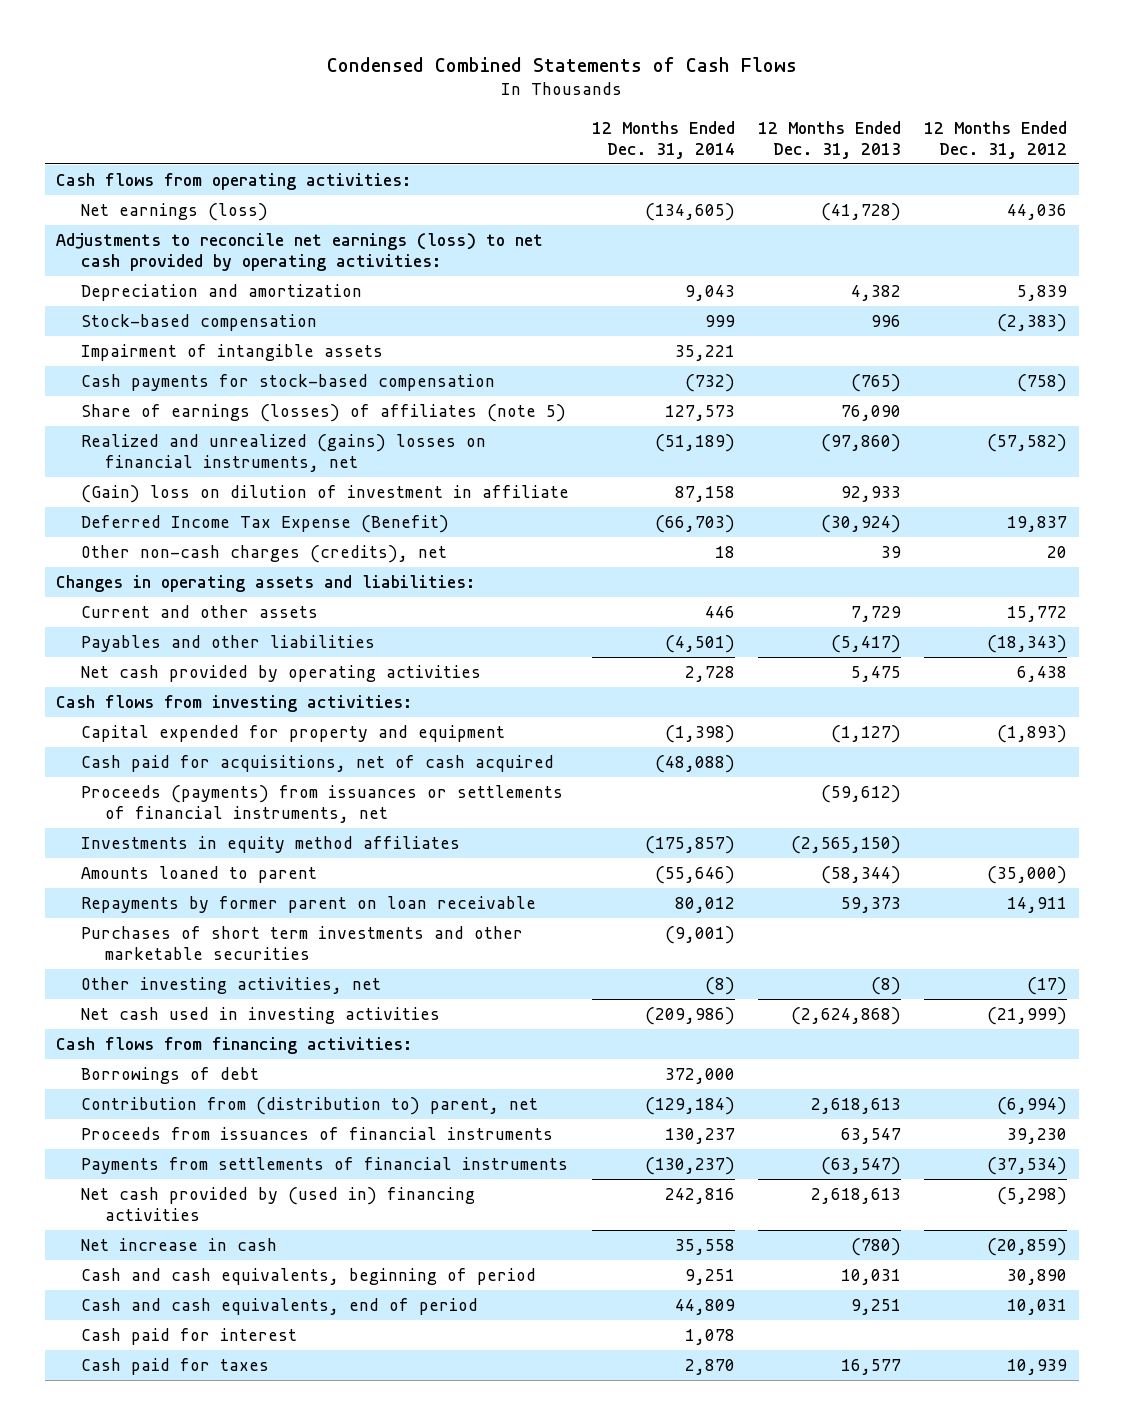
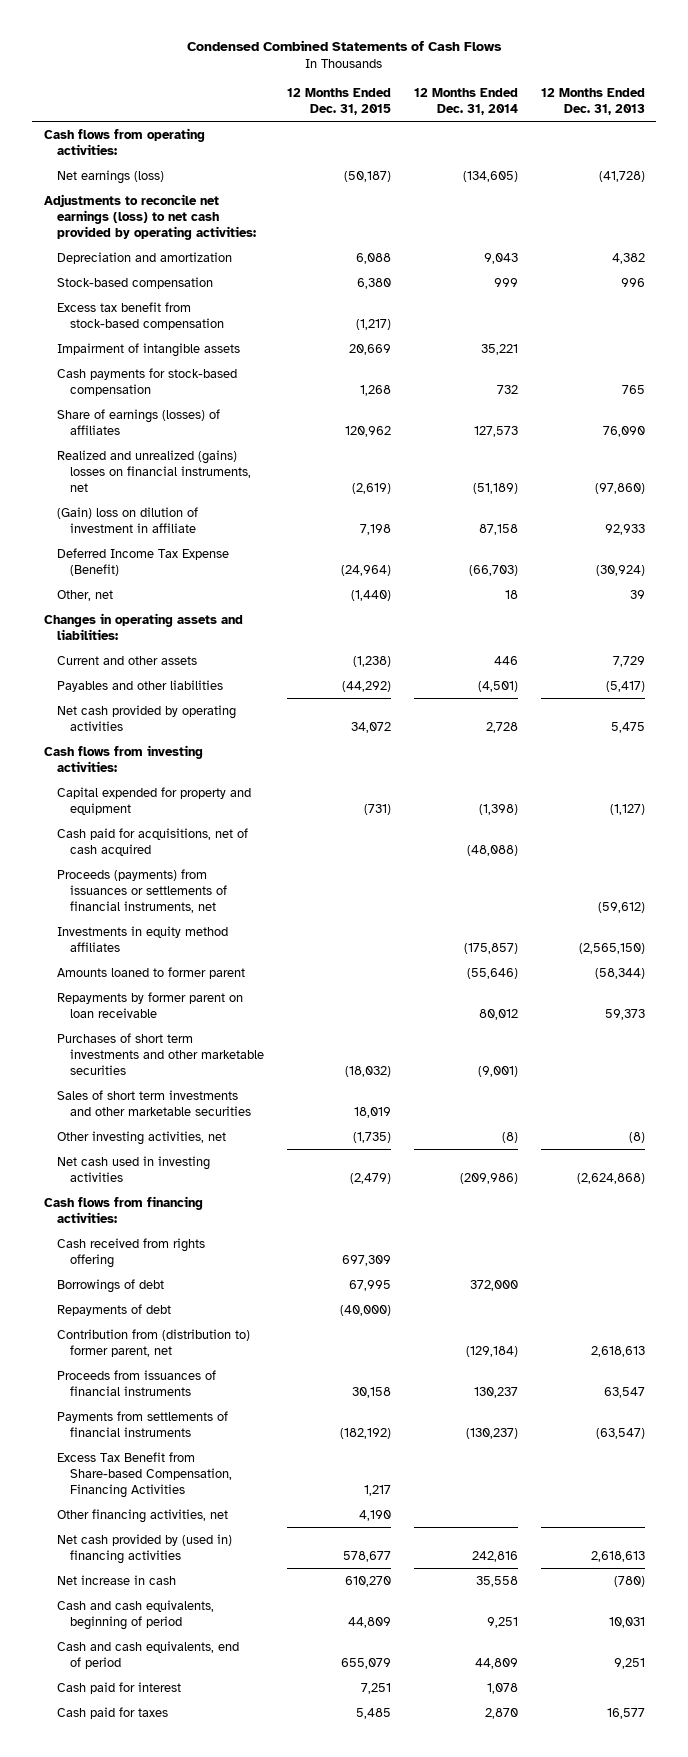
- | 12 Months Ended Dec. 31, 2014 | 12 Months Ended Dec. 31, 2013 | 12 Months Ended Dec. 31, 2012
+ | 12 Months Ended Dec. 31, 2015 | 12 Months Ended Dec. 31, 2014 | 12 Months Ended Dec. 31, 2013
+ Excess tax benefit from stock-based compensation | (1,217) | |
- Cash payments for stock-based compensation | (732) | (765) | (758)
- Share of earnings (losses) of affiliates (note 5) | 127,573 | 76,090 |
+ Cash payments for stock-based compensation | 1,268 | 732 | 765
+ Share of earnings (losses) of affiliates | 120,962 | 127,573 | 76,090
- Other non-cash charges (credits), net | 18 | 39 | 20
+ Other, net | (1,440) | 18 | 39
- Amounts loaned to parent | (55,646) | (58,344) | (35,000)
+ Amounts loaned to former parent | | (55,646) | (58,344)
+ Sales of short term investments and other marketable securities | 18,019 | |
+ Cash received from rights offering | 697,309 | |
- Contribution from (distribution to) parent, net | (129,184) | 2,618,613 | (6,994)
+ Repayments of debt | (40,000) | |
+ Contribution from (distribution to) former parent, net | | (129,184) | 2,618,613
+ Excess Tax Benefit from Share-based Compensation, Financing Activities | 1,217 | |
+ Other financing activities, net | 4,190 | |

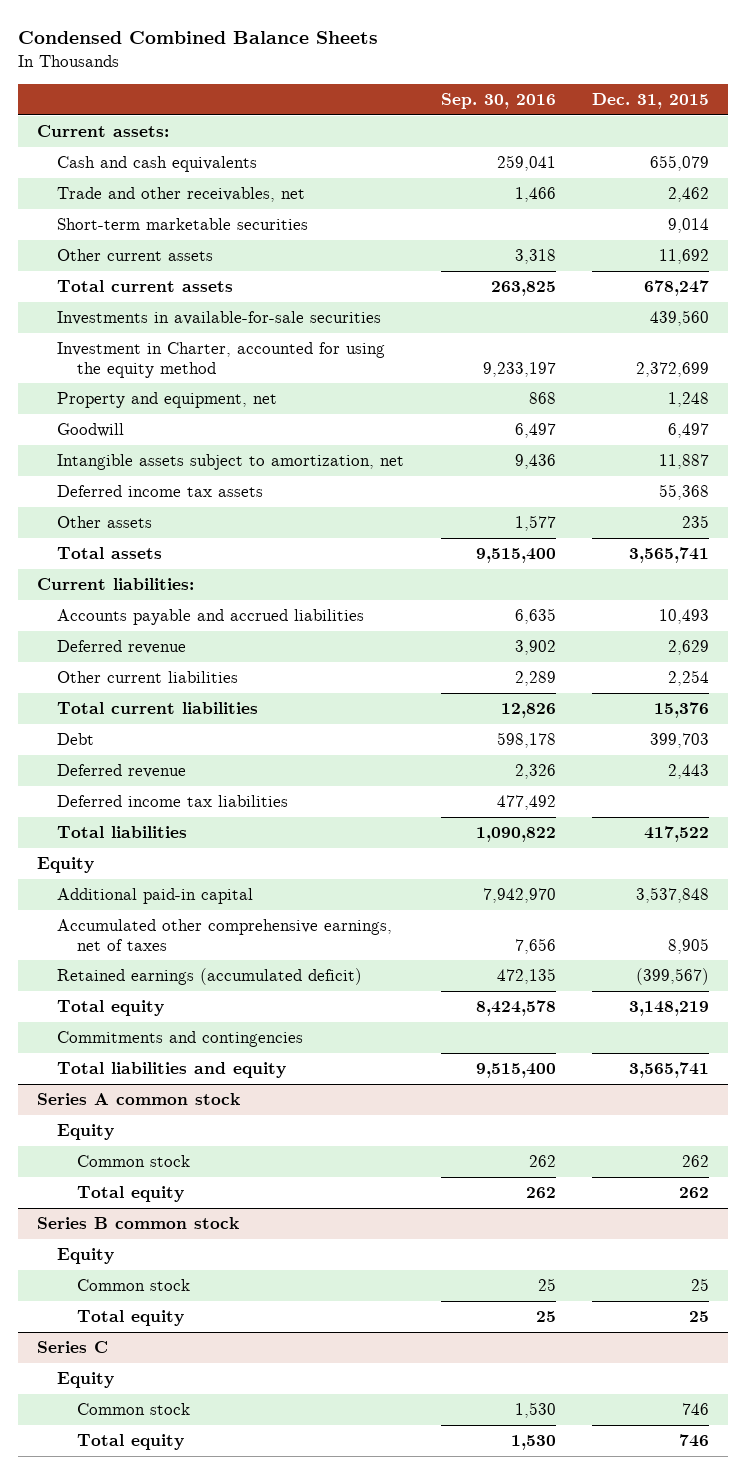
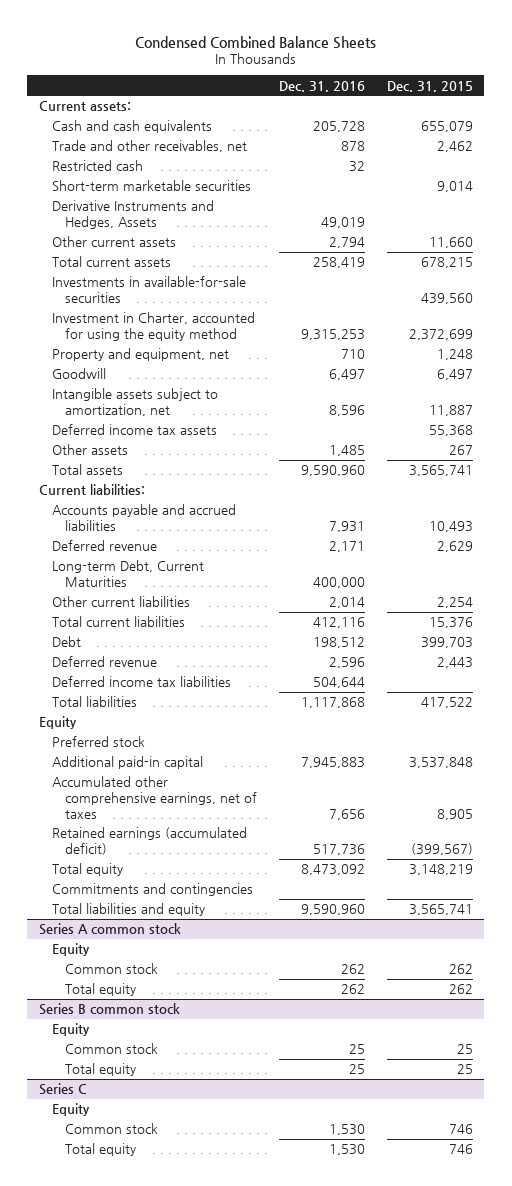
- | Sep. 30, 2016 | Dec. 31, 2015
+ | Dec. 31, 2016 | Dec. 31, 2015
+ Restricted cash | 32 |
- Other current assets | 3,318 | 11,692
- Total current assets | 263,825 | 678,247
+ Derivative Instruments and Hedges, Assets | 49,019 |
+ Other current assets | 2,794 | 11,660
+ Total current assets | 258,419 | 678,215
- Other assets | 1,577 | 235
+ Other assets | 1,485 | 267
+ Long-term Debt, Current Maturities | 400,000 |
+ Preferred stock

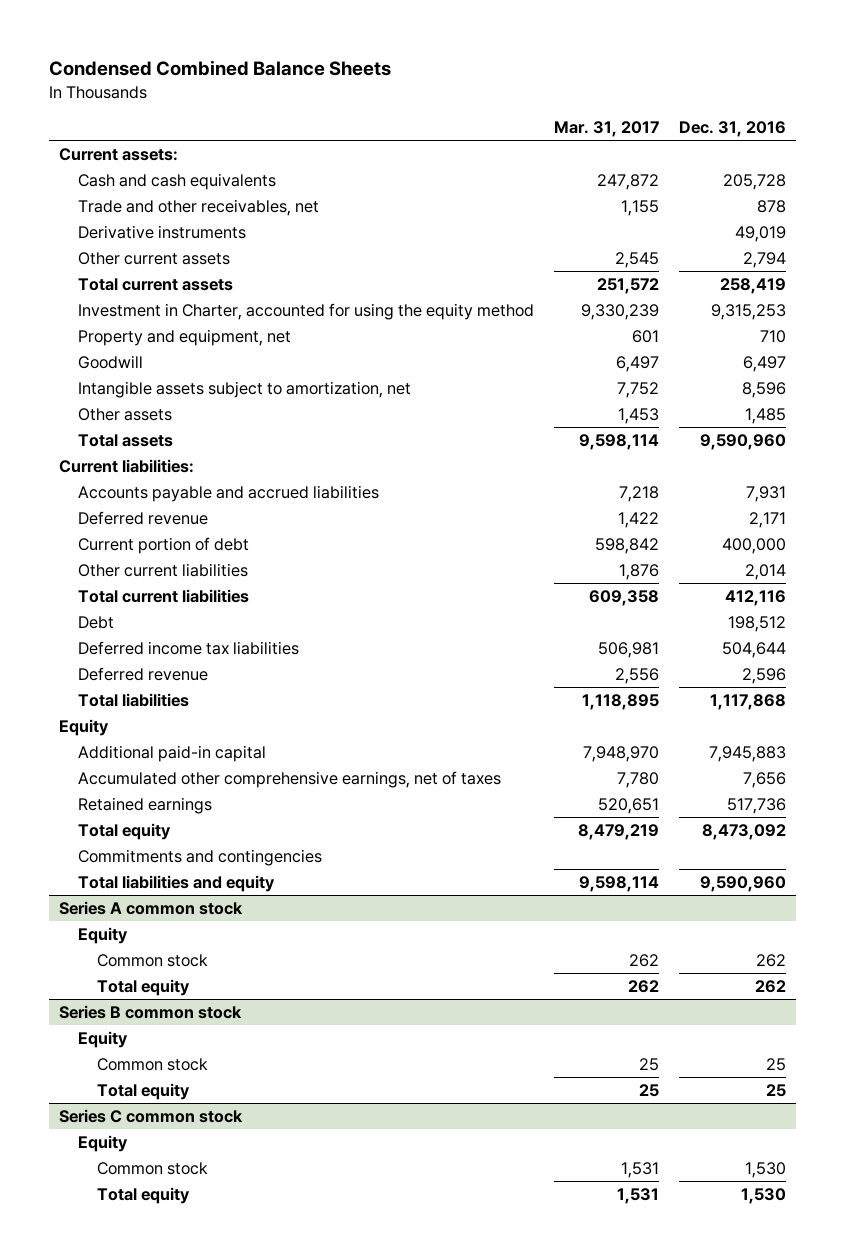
- | Dec. 31, 2016 | Dec. 31, 2015
+ | Mar. 31, 2017 | Dec. 31, 2016
- Restricted cash | 32 |
- Short-term marketable securities | | 9,014
- Derivative Instruments and Hedges, Assets | 49,019 |
+ Derivative instruments | | 49,019
- Investments in available-for-sale securities | | 439,560
- Deferred income tax assets | | 55,368
- Long-term Debt, Current Maturities | 400,000 |
+ Current portion of debt | 598,842 | 400,000
moved down: Deferred revenue | 2,556 | 2,596
- Preferred stock
- Retained earnings (accumulated deficit) | 517,736 | (399,567)
+ Retained earnings | 520,651 | 517,736
- Series C
+ Series C common stock

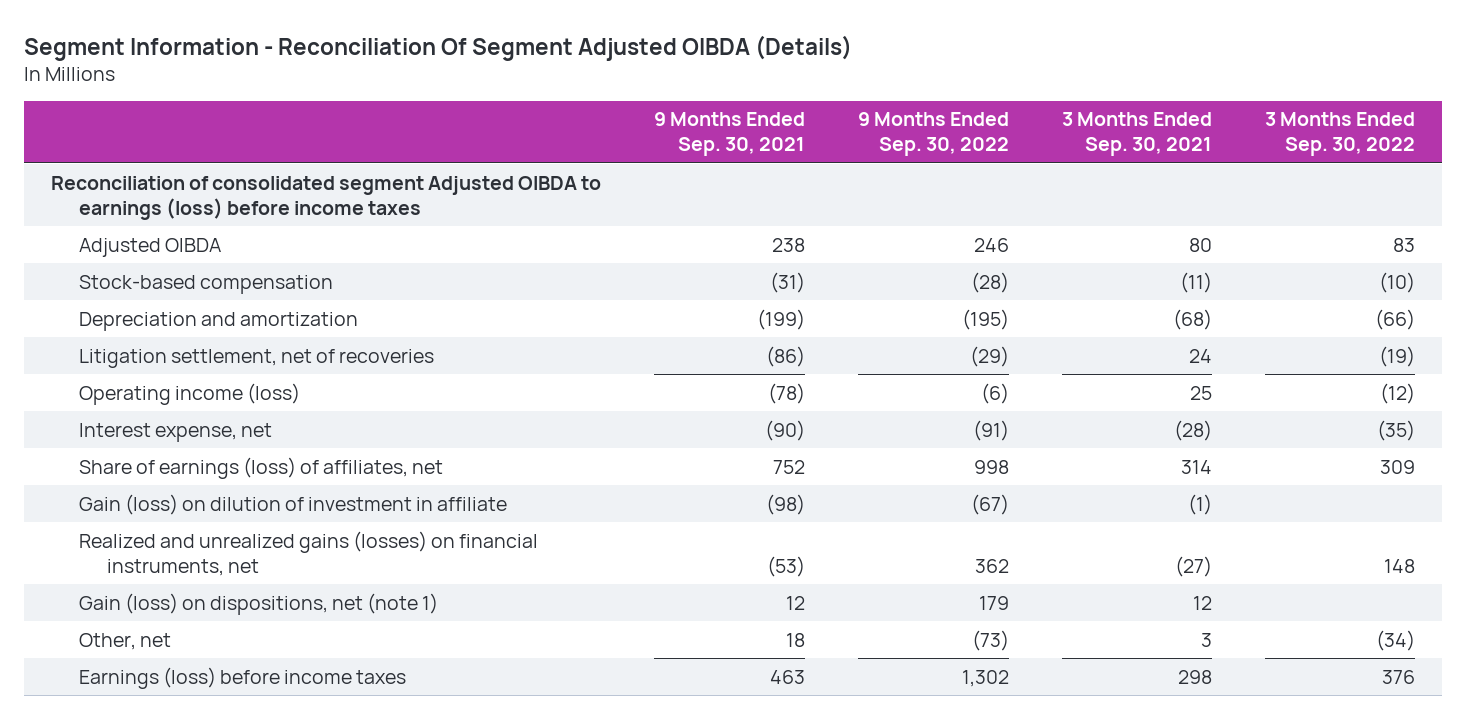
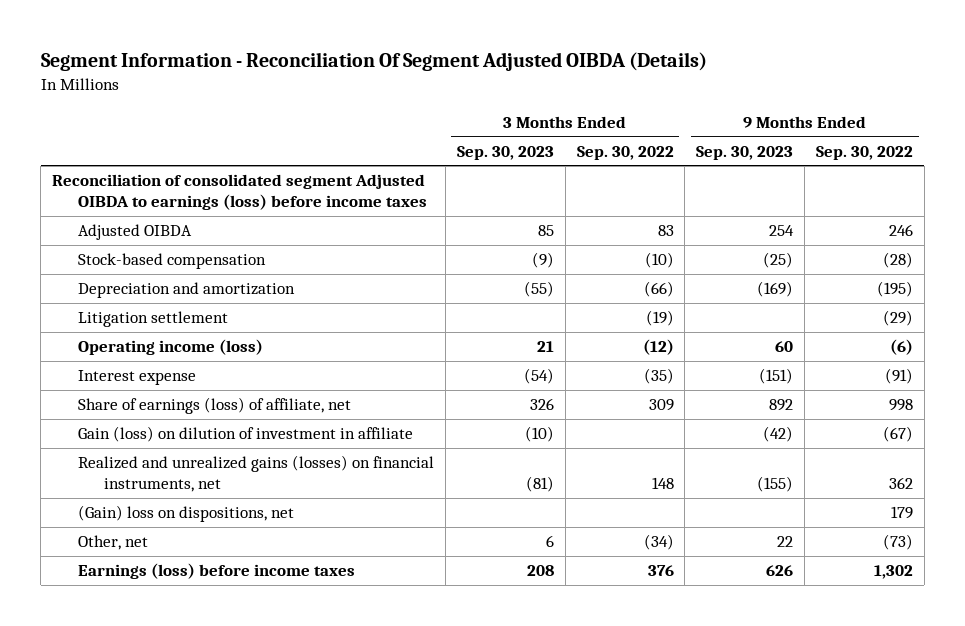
- | 9 Months Ended Sep. 30, 2021 | 9 Months Ended Sep. 30, 2022 | 3 Months Ended Sep. 30, 2021 | 3 Months Ended Sep. 30, 2022
+ | 3 Months Ended Sep. 30, 2023 | 3 Months Ended Sep. 30, 2022 | 9 Months Ended Sep. 30, 2023 | 9 Months Ended Sep. 30, 2022
- Litigation settlement, net of recoveries | (86) | (29) | 24 | (19)
+ Litigation settlement | | (19) | | (29)
- Interest expense, net | (90) | (91) | (28) | (35)
- Share of earnings (loss) of affiliates, net | 752 | 998 | 314 | 309
+ Interest expense | (54) | (35) | (151) | (91)
+ Share of earnings (loss) of affiliate, net | 326 | 309 | 892 | 998
- Gain (loss) on dispositions, net (note 1) | 12 | 179 | 12 |
+ (Gain) loss on dispositions, net | | | | 179

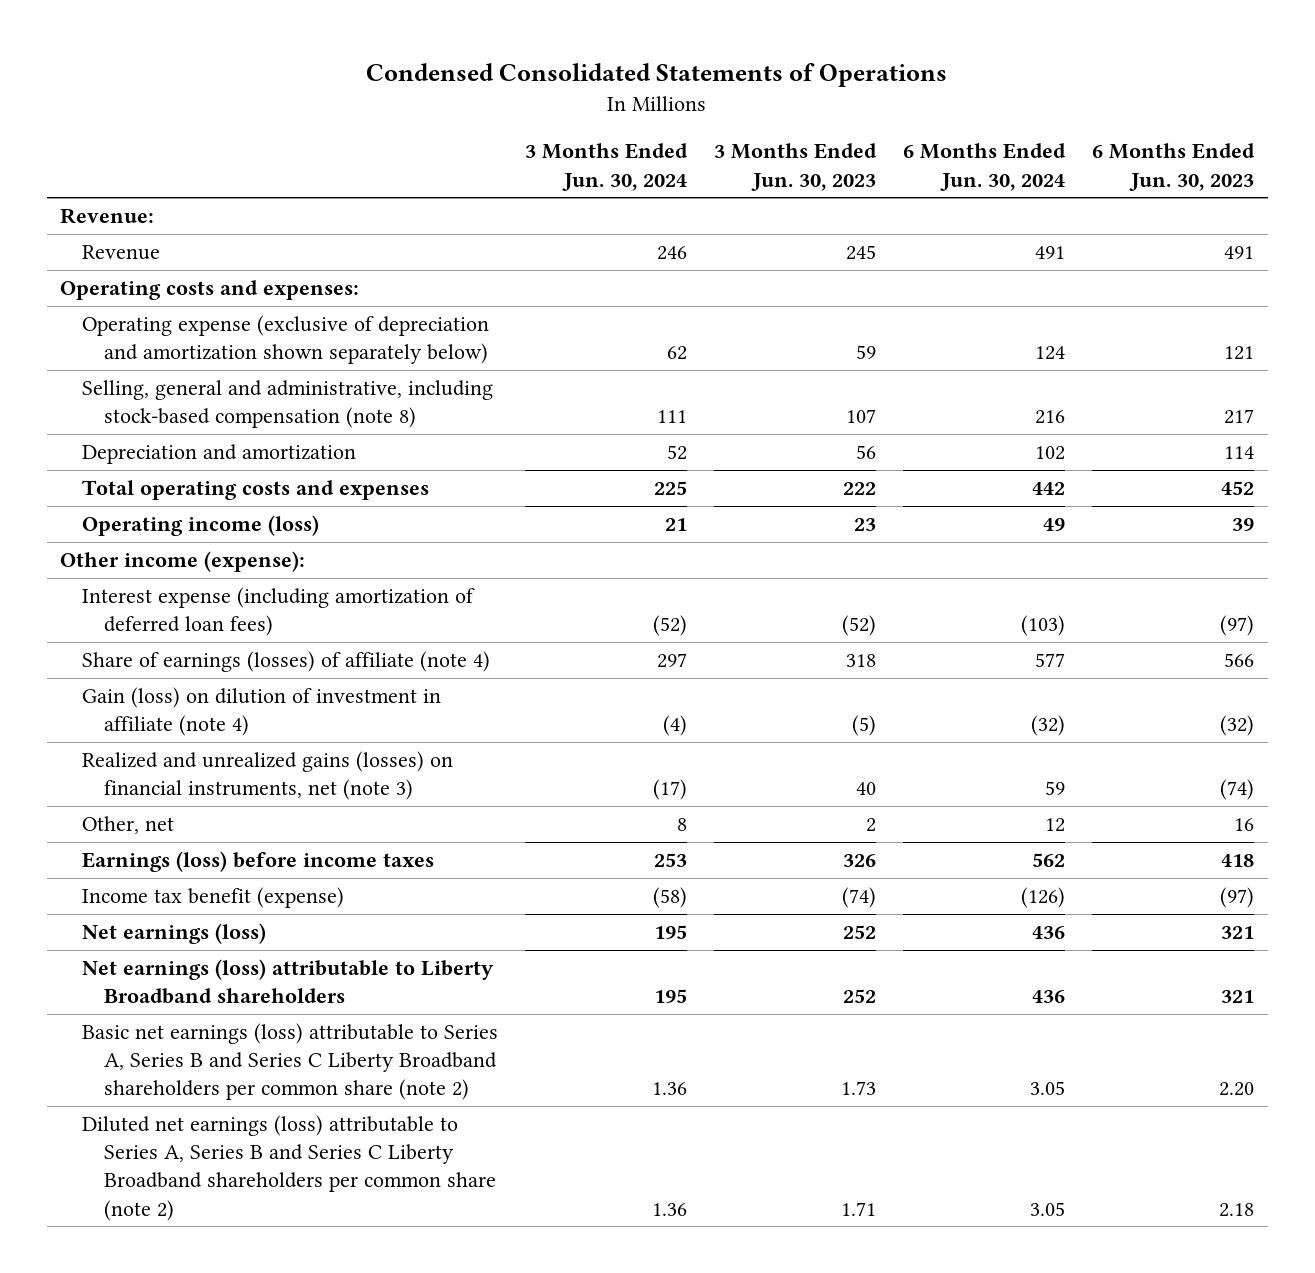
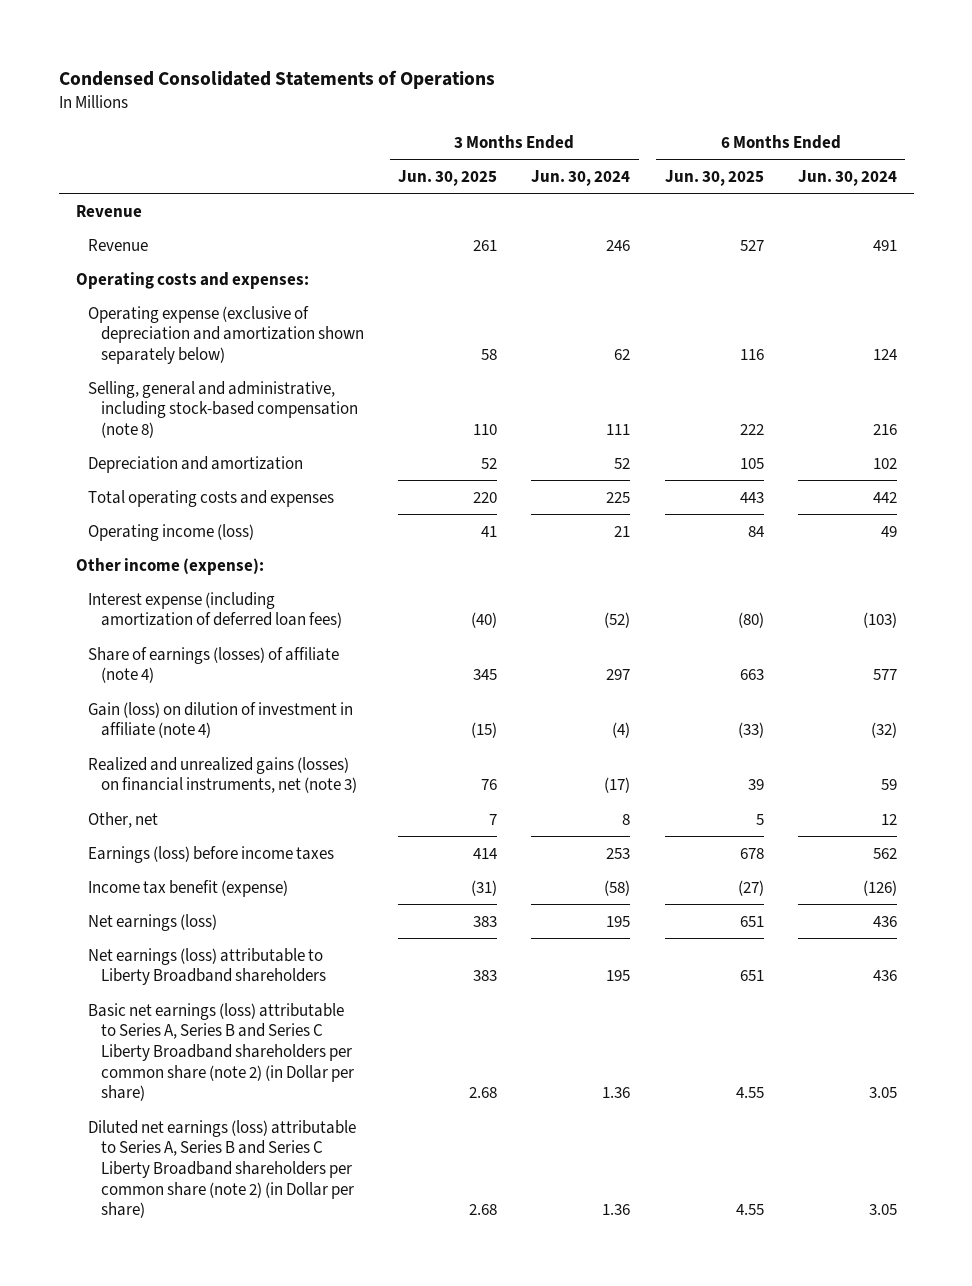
- | 3 Months Ended Jun. 30, 2024 | 3 Months Ended Jun. 30, 2023 | 6 Months Ended Jun. 30, 2024 | 6 Months Ended Jun. 30, 2023
+ | 3 Months Ended Jun. 30, 2025 | 3 Months Ended Jun. 30, 2024 | 6 Months Ended Jun. 30, 2025 | 6 Months Ended Jun. 30, 2024
- Revenue:
+ Revenue
- Basic net earnings (loss) attributable to Series A, Series B and Series C Liberty Broadband shareholders per common share (note 2) | 1.36 | 1.73 | 3.05 | 2.20
- Diluted net earnings (loss) attributable to Series A, Series B and Series C Liberty Broadband shareholders per common share (note 2) | 1.36 | 1.71 | 3.05 | 2.18
+ Basic net earnings (loss) attributable to Series A, Series B and Series C Liberty Broadband shareholders per common share (note 2) (in Dollar per share) | 2.68 | 1.36 | 4.55 | 3.05
+ Diluted net earnings (loss) attributable to Series A, Series B and Series C Liberty Broadband shareholders per common share (note 2) (in Dollar per share) | 2.68 | 1.36 | 4.55 | 3.05

